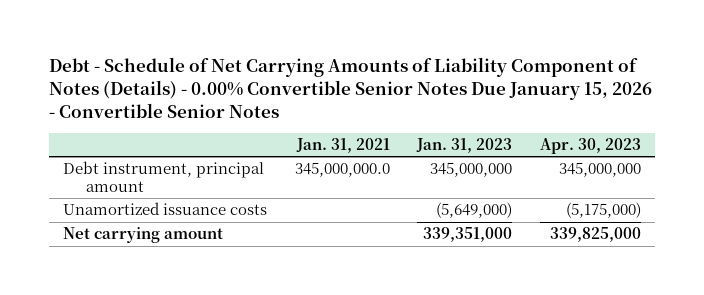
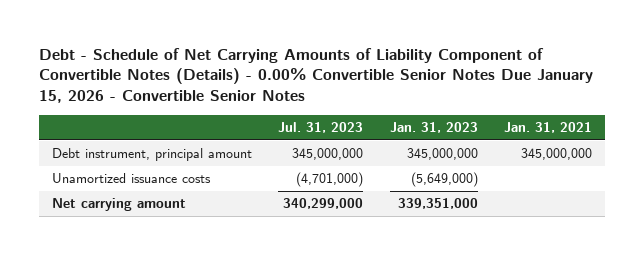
- Debt - Schedule of Net Carrying Amounts of Liability Component of Notes (Details) - 0.00% Convertible Senior Notes Due January 15, 2026 - Convertible Senior Notes
+ Debt - Schedule of Net Carrying Amounts of Liability Component of Convertible Notes (Details) - 0.00% Convertible Senior Notes Due January 15, 2026 - Convertible Senior Notes
- | Jan. 31, 2021 | Jan. 31, 2023 | Apr. 30, 2023
+ | Jul. 31, 2023 | Jan. 31, 2023 | Jan. 31, 2021
- Debt instrument, principal amount | 345,000,000.0 | 345,000,000 | 345,000,000
+ Debt instrument, principal amount | 345,000,000 | 345,000,000 | 345,000,000

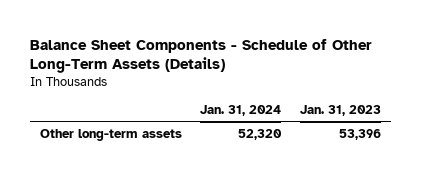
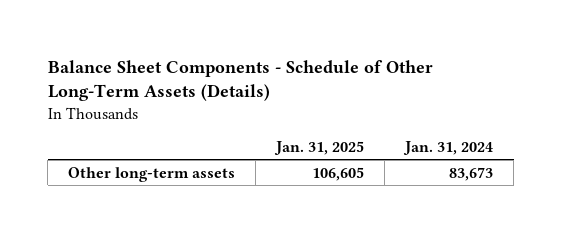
- | Jan. 31, 2024 | Jan. 31, 2023
+ | Jan. 31, 2025 | Jan. 31, 2024
- Other long-term assets | 52,320 | 53,396
+ Other long-term assets | 106,605 | 83,673

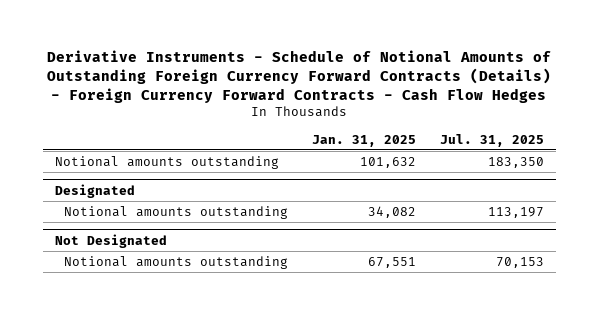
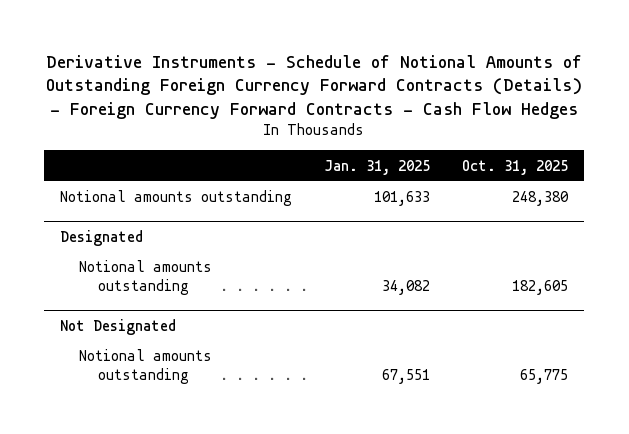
- | Jan. 31, 2025 | Jul. 31, 2025
+ | Jan. 31, 2025 | Oct. 31, 2025
- Notional amounts outstanding | 101,632 | 183,350
+ Notional amounts outstanding | 101,633 | 248,380

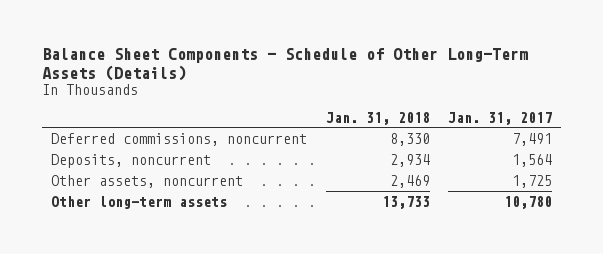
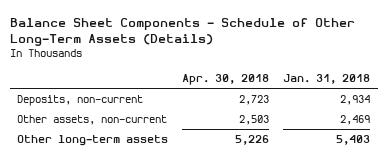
- | Jan. 31, 2018 | Jan. 31, 2017
+ | Apr. 30, 2018 | Jan. 31, 2018
- Deferred commissions, noncurrent | 8,330 | 7,491
- Deposits, noncurrent | 2,934 | 1,564
- Other assets, noncurrent | 2,469 | 1,725
- Other long-term assets | 13,733 | 10,780
+ Deposits, non-current | 2,723 | 2,934
+ Other assets, non-current | 2,503 | 2,469
+ Other long-term assets | 5,226 | 5,403

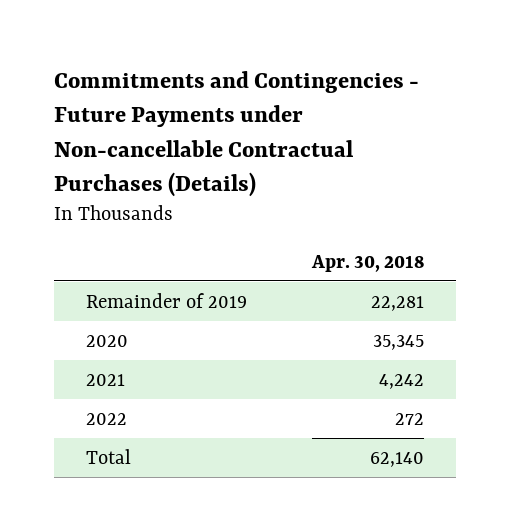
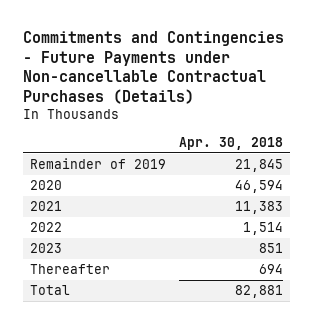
- Remainder of 2019 | 22,281
- 2020 | 35,345
- 2021 | 4,242
- 2022 | 272
- Total | 62,140
+ Remainder of 2019 | 21,845
+ 2020 | 46,594
+ 2021 | 11,383
+ 2022 | 1,514
+ 2023 | 851
+ Thereafter | 694
+ Total | 82,881

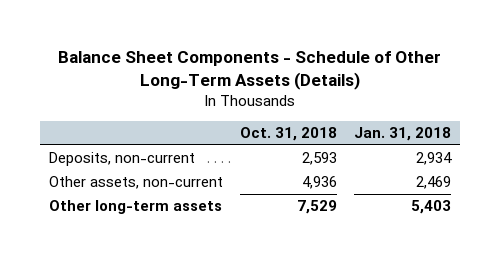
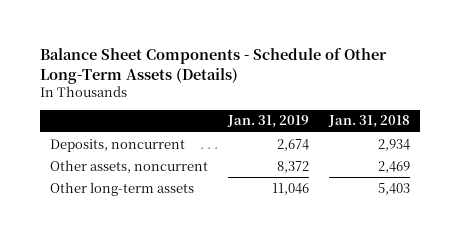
- | Oct. 31, 2018 | Jan. 31, 2018
+ | Jan. 31, 2019 | Jan. 31, 2018
- Deposits, non-current | 2,593 | 2,934
- Other assets, non-current | 4,936 | 2,469
+ Deposits, noncurrent | 2,674 | 2,934
+ Other assets, noncurrent | 8,372 | 2,469

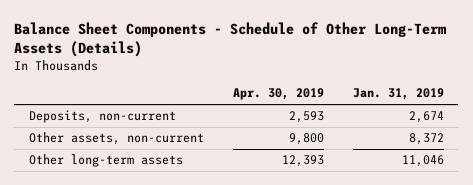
- | Jan. 31, 2019 | Jan. 31, 2018
+ | Apr. 30, 2019 | Jan. 31, 2019
- Deposits, noncurrent | 2,674 | 2,934
- Other assets, noncurrent | 8,372 | 2,469
+ Deposits, non-current | 2,593 | 2,674
+ Other assets, non-current | 9,800 | 8,372

